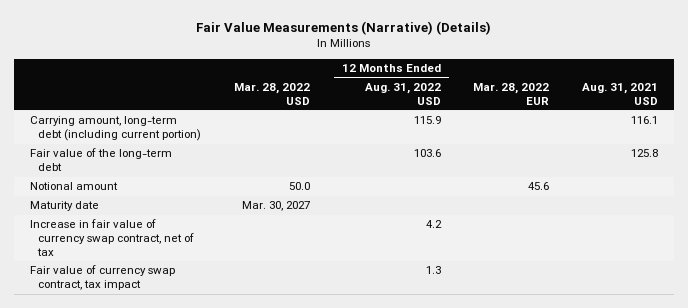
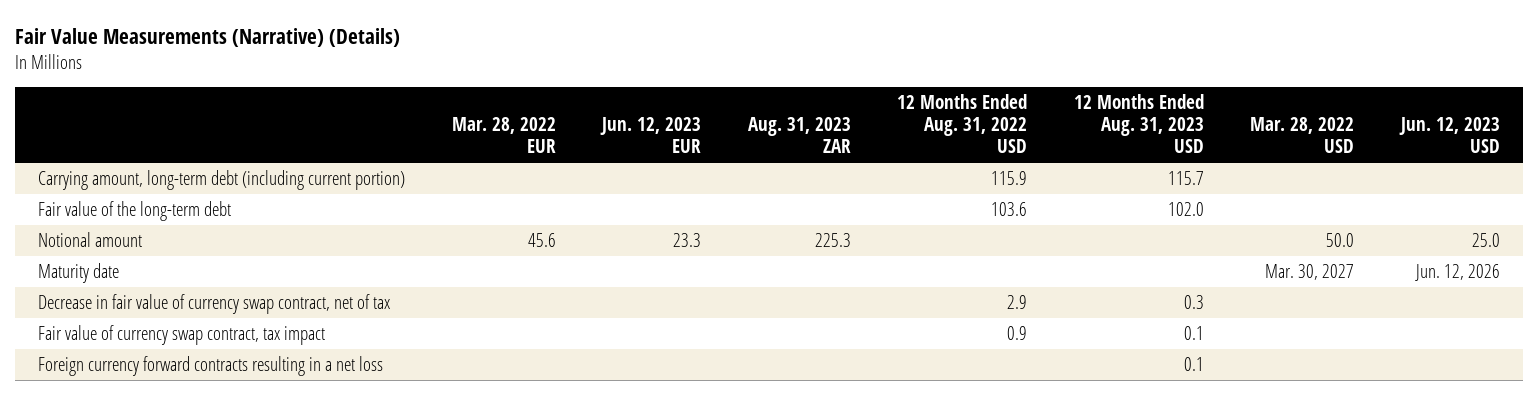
- | Mar. 28, 2022 USD | 12 Months Ended Aug. 31, 2022 USD | Mar. 28, 2022 EUR | Aug. 31, 2021 USD
+ | Mar. 28, 2022 EUR | Jun. 12, 2023 EUR | Aug. 31, 2023 ZAR | 12 Months Ended Aug. 31, 2022 USD | 12 Months Ended Aug. 31, 2023 USD | Mar. 28, 2022 USD | Jun. 12, 2023 USD
- Increase in fair value of currency swap contract, net of tax | | 4.2 | |
- Fair value of currency swap contract, tax impact | | 1.3 | |
+ Decrease in fair value of currency swap contract, net of tax | | | | 2.9 | 0.3 | |
+ Fair value of currency swap contract, tax impact | | | | 0.9 | 0.1 | |
+ Foreign currency forward contracts resulting in a net loss | | | | | 0.1 | |

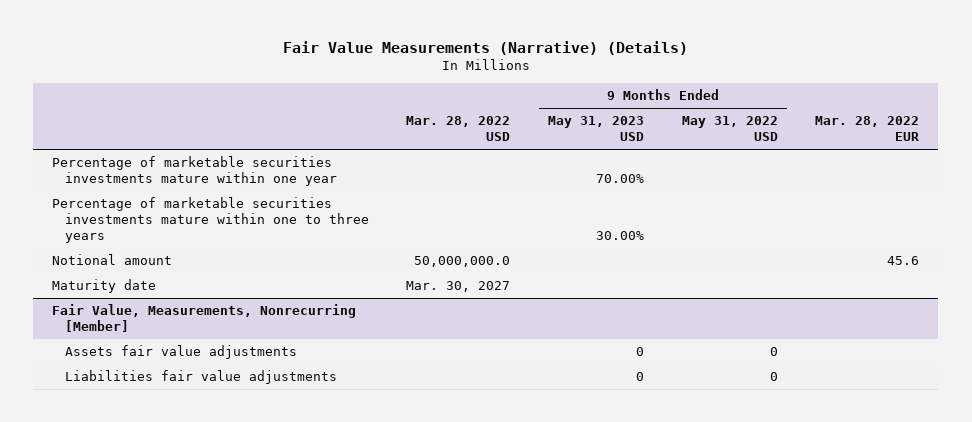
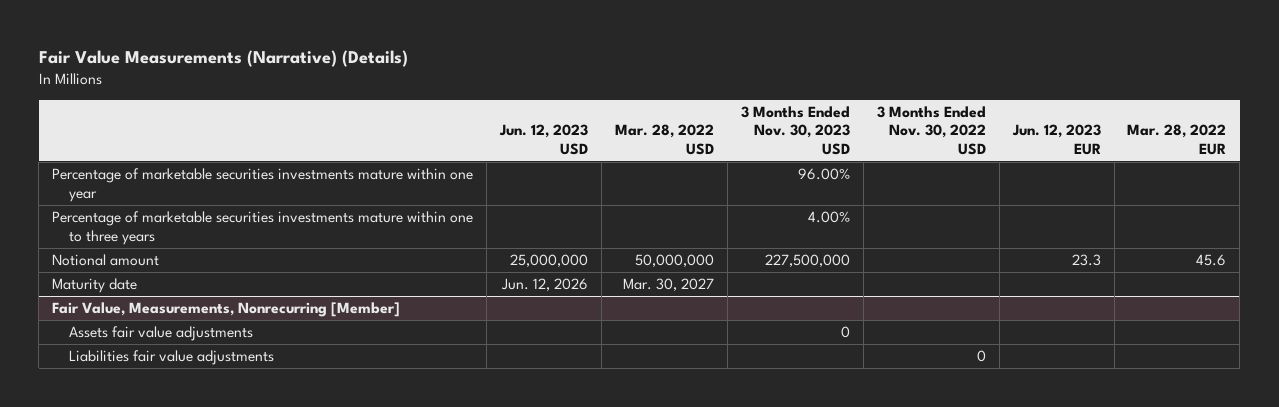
- | Mar. 28, 2022 USD | 9 Months Ended May 31, 2023 USD | 9 Months Ended May 31, 2022 USD | Mar. 28, 2022 EUR
+ | Jun. 12, 2023 USD | Mar. 28, 2022 USD | 3 Months Ended Nov. 30, 2023 USD | 3 Months Ended Nov. 30, 2022 USD | Jun. 12, 2023 EUR | Mar. 28, 2022 EUR
- Notional amount | 50,000,000.0 | | | 45.6
+ Notional amount | 25,000,000 | 50,000,000 | 227,500,000 | | 23.3 | 45.6

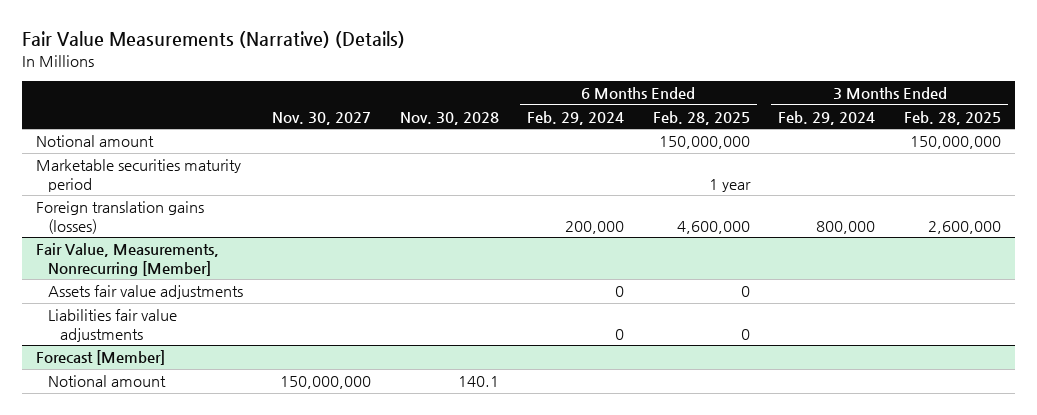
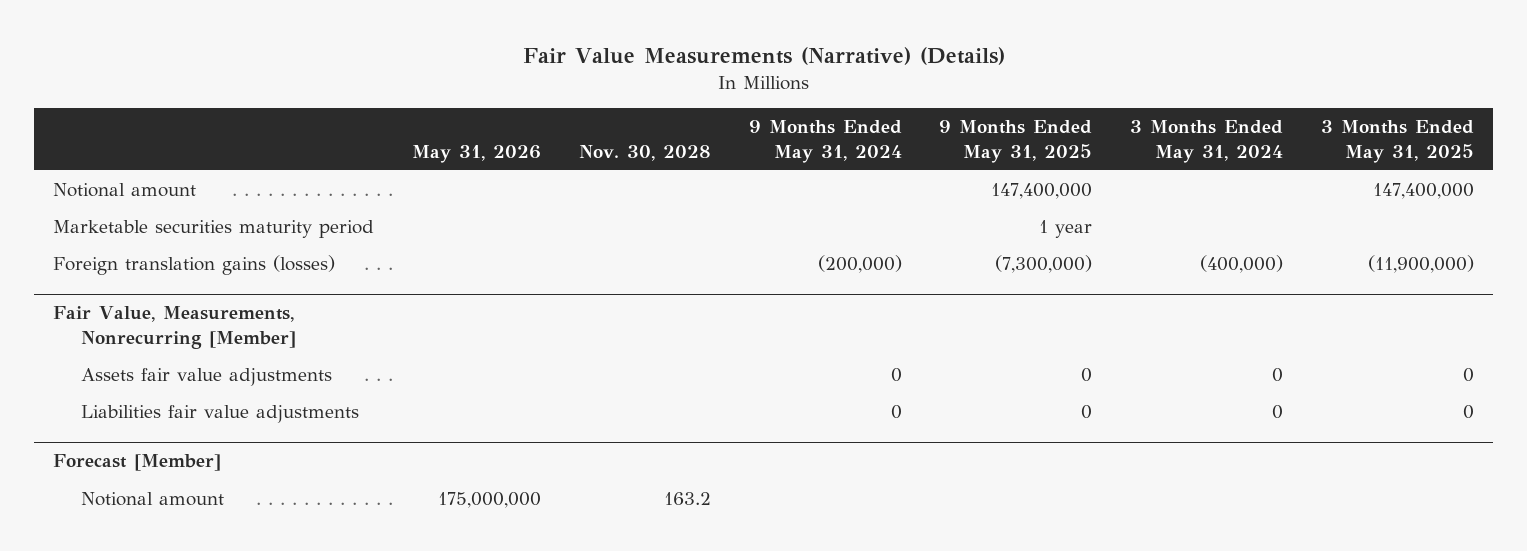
- | Nov. 30, 2027 | Nov. 30, 2028 | 6 Months Ended Feb. 29, 2024 | 6 Months Ended Feb. 28, 2025 | 3 Months Ended Feb. 29, 2024 | 3 Months Ended Feb. 28, 2025
+ | May 31, 2026 | Nov. 30, 2028 | 9 Months Ended May 31, 2024 | 9 Months Ended May 31, 2025 | 3 Months Ended May 31, 2024 | 3 Months Ended May 31, 2025
@ Forecast [Member]
- Notional amount | 150,000,000 | 140.1 | | | |
+ Notional amount | 175,000,000 | 163.2 | | | |

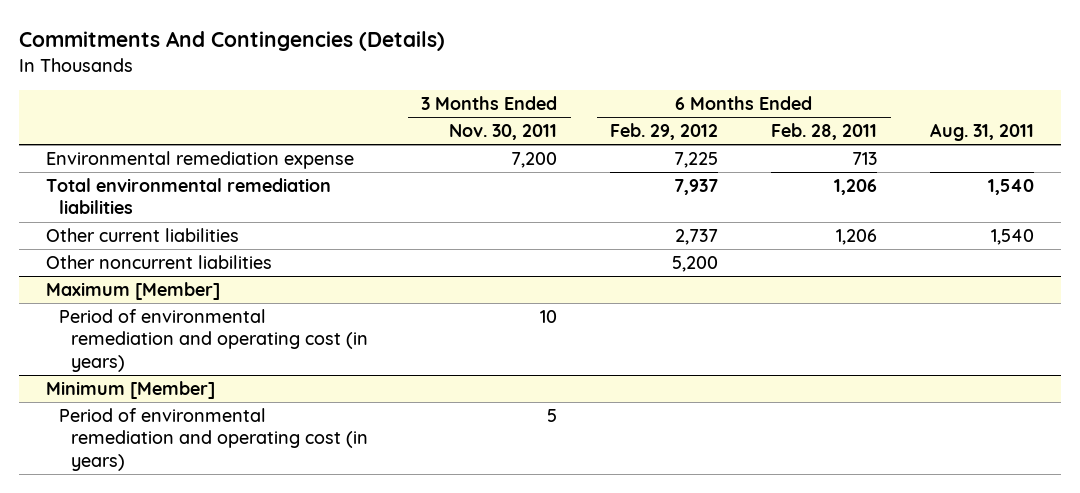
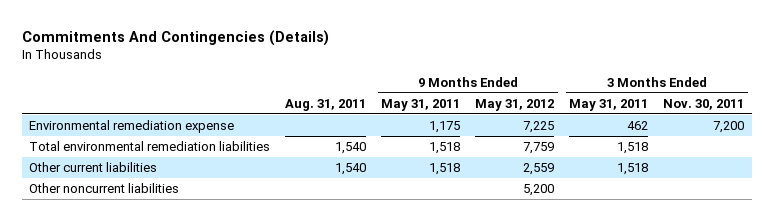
- | 3 Months Ended Nov. 30, 2011 | 6 Months Ended Feb. 29, 2012 | 6 Months Ended Feb. 28, 2011 | Aug. 31, 2011
+ | Aug. 31, 2011 | 9 Months Ended May 31, 2011 | 9 Months Ended May 31, 2012 | 3 Months Ended May 31, 2011 | 3 Months Ended Nov. 30, 2011
- Maximum [Member]
- Period of environmental remediation and operating cost (in years) | 10 | | |
- Minimum [Member]
- Period of environmental remediation and operating cost (in years) | 5 | | |

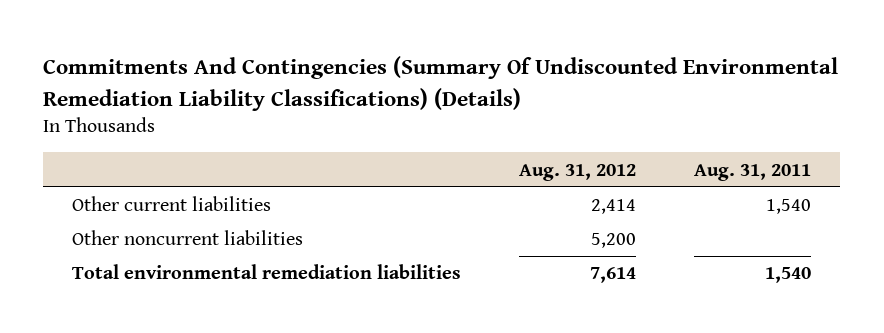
- Commitments And Contingencies (Details)
+ Commitments And Contingencies (Summary Of Undiscounted Environmental Remediation Liability Classifications) (Details)
- | Aug. 31, 2011 | 9 Months Ended May 31, 2011 | 9 Months Ended May 31, 2012 | 3 Months Ended May 31, 2011 | 3 Months Ended Nov. 30, 2011
+ | Aug. 31, 2012 | Aug. 31, 2011
- Environmental remediation expense | | 1,175 | 7,225 | 462 | 7,200
moved down: Total environmental remediation liabilities | 7,614 | 1,540

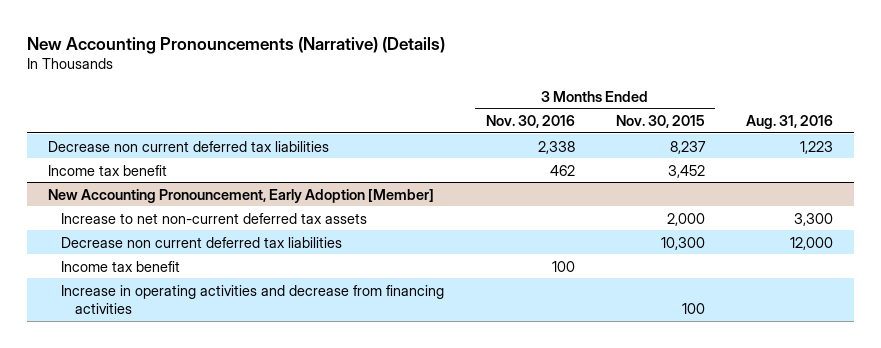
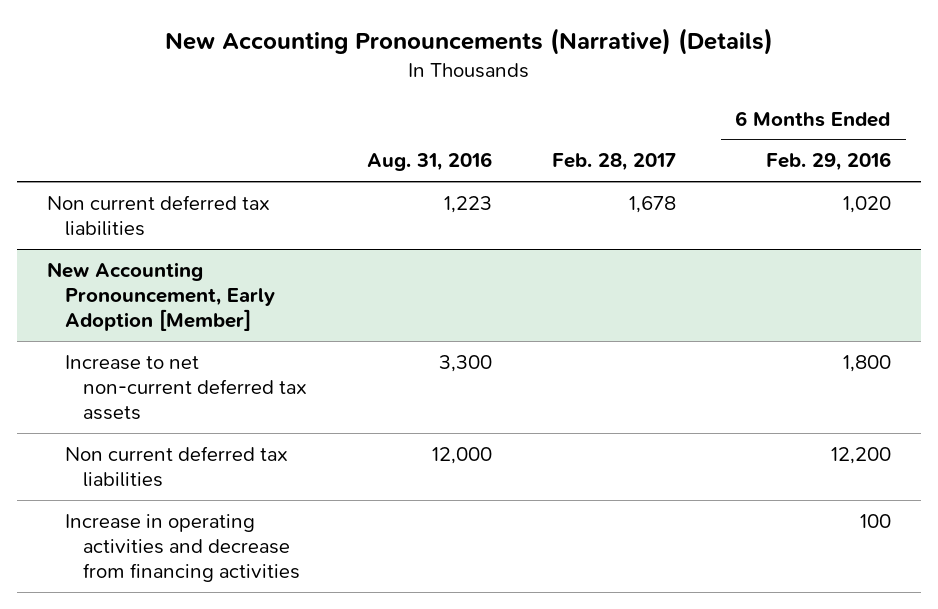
- | 3 Months Ended Nov. 30, 2016 | 3 Months Ended Nov. 30, 2015 | Aug. 31, 2016
+ | Aug. 31, 2016 | Feb. 28, 2017 | 6 Months Ended Feb. 29, 2016
- Decrease non current deferred tax liabilities | 2,338 | 8,237 | 1,223
- Income tax benefit | 462 | 3,452 |
+ Non current deferred tax liabilities | 1,223 | 1,678 | 1,020
@ New Accounting Pronouncement, Early Adoption [Member]
- Decrease non current deferred tax liabilities | | 10,300 | 12,000
- Income tax benefit | 100 | |
+ Non current deferred tax liabilities | 12,000 | | 12,200

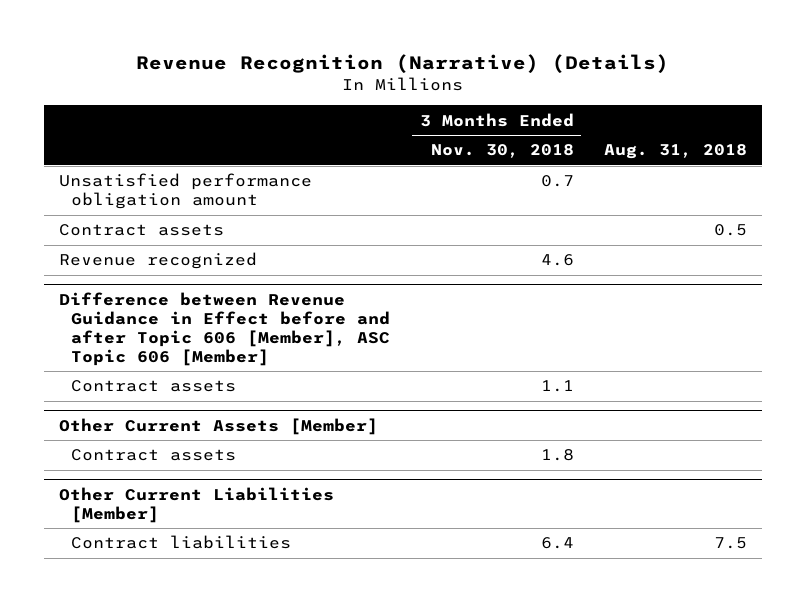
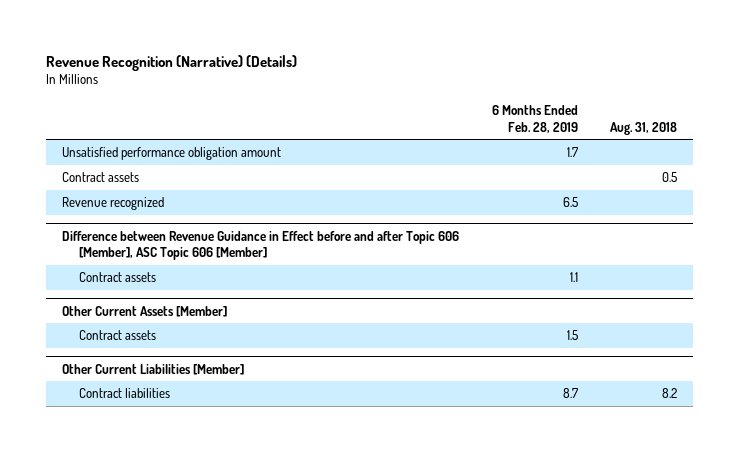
- | 3 Months Ended Nov. 30, 2018 | Aug. 31, 2018
+ | 6 Months Ended Feb. 28, 2019 | Aug. 31, 2018
@ Other Current Liabilities [Member]
- Contract liabilities | 6.4 | 7.5
+ Contract liabilities | 8.7 | 8.2

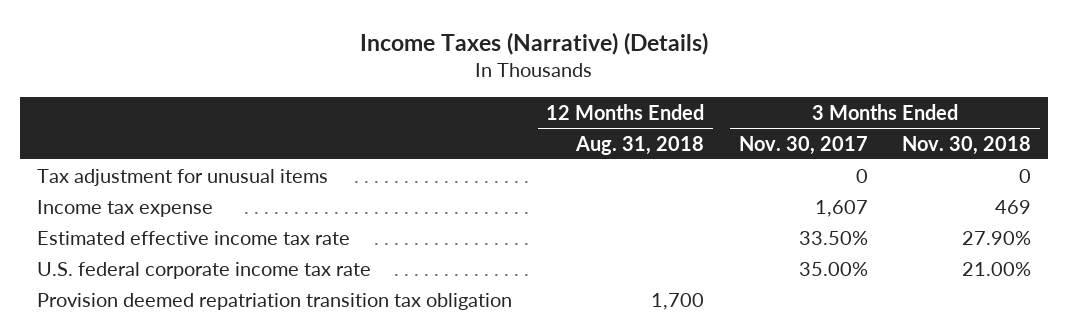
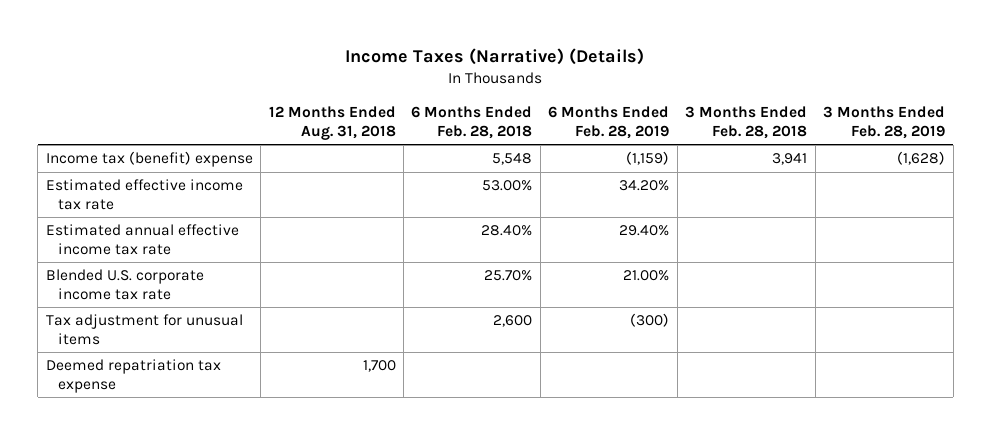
- | 12 Months Ended Aug. 31, 2018 | 3 Months Ended Nov. 30, 2017 | 3 Months Ended Nov. 30, 2018
+ | 12 Months Ended Aug. 31, 2018 | 6 Months Ended Feb. 28, 2018 | 6 Months Ended Feb. 28, 2019 | 3 Months Ended Feb. 28, 2018 | 3 Months Ended Feb. 28, 2019
- Income tax expense | | 1,607 | 469
+ Income tax (benefit) expense | | 5,548 | (1,159) | 3,941 | (1,628)
- U.S. federal corporate income tax rate | | 35.00% | 21.00%
- Provision deemed repatriation transition tax obligation | 1,700 | |
+ Estimated annual effective income tax rate | | 28.40% | 29.40% | |
+ Blended U.S. corporate income tax rate | | 25.70% | 21.00% | |
moved down: Tax adjustment for unusual items | | 2,600 | (300) | |
+ Deemed repatriation tax expense | 1,700 | | | |

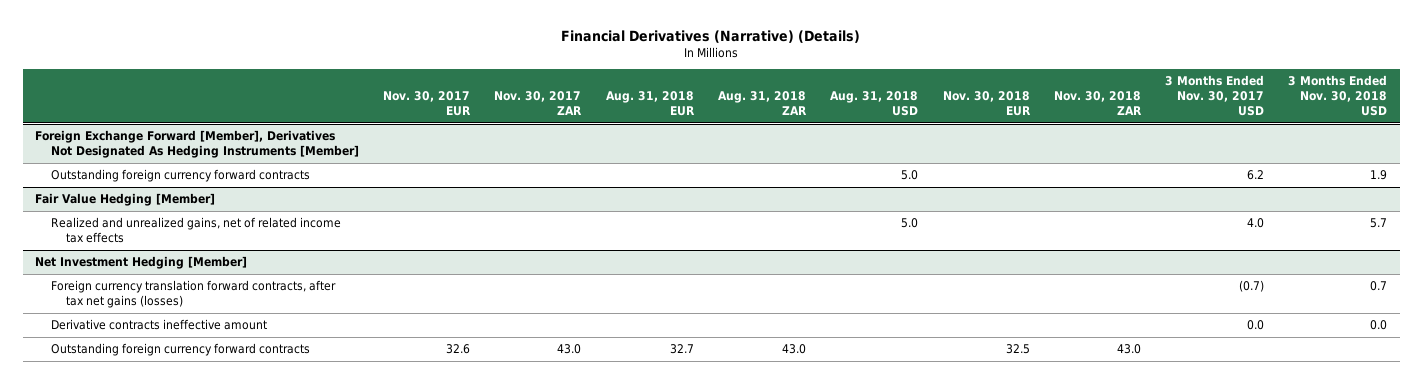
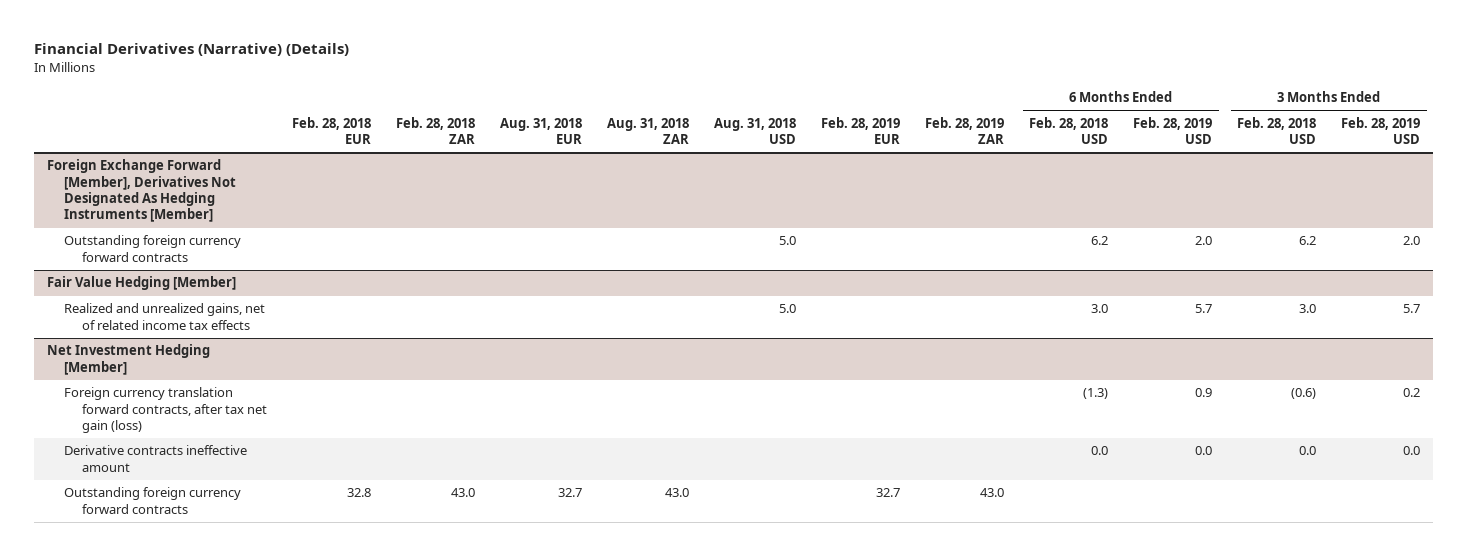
- | Nov. 30, 2017 EUR | Nov. 30, 2017 ZAR | Aug. 31, 2018 EUR | Aug. 31, 2018 ZAR | Aug. 31, 2018 USD | Nov. 30, 2018 EUR | Nov. 30, 2018 ZAR | 3 Months Ended Nov. 30, 2017 USD | 3 Months Ended Nov. 30, 2018 USD
+ | Feb. 28, 2018 EUR | Feb. 28, 2018 ZAR | Aug. 31, 2018 EUR | Aug. 31, 2018 ZAR | Aug. 31, 2018 USD | Feb. 28, 2019 EUR | Feb. 28, 2019 ZAR | 6 Months Ended Feb. 28, 2018 USD | 6 Months Ended Feb. 28, 2019 USD | 3 Months Ended Feb. 28, 2018 USD | 3 Months Ended Feb. 28, 2019 USD
@ Net Investment Hedging [Member]
- Foreign currency translation forward contracts, after tax net gains (losses) | | | | | | | | (0.7) | 0.7
+ Foreign currency translation forward contracts, after tax net gain (loss) | | | | | | | | (1.3) | 0.9 | (0.6) | 0.2

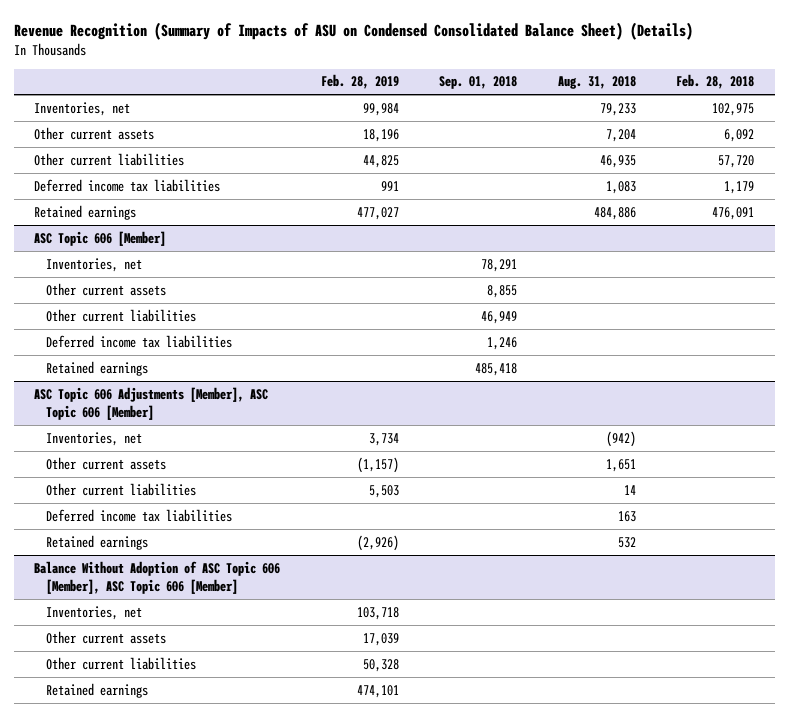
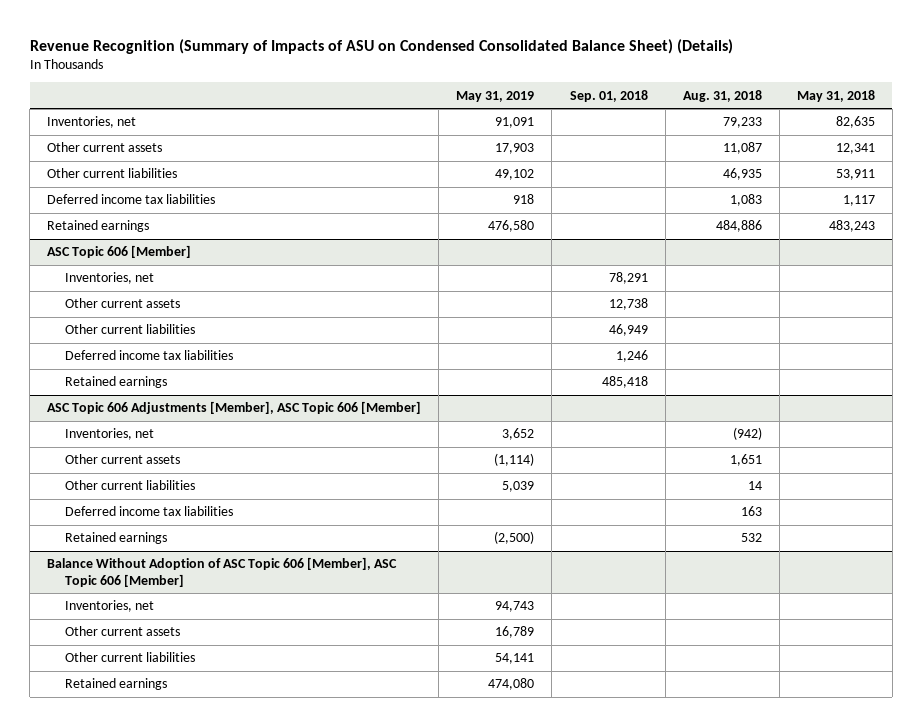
- | Feb. 28, 2019 | Sep. 01, 2018 | Aug. 31, 2018 | Feb. 28, 2018
+ | May 31, 2019 | Sep. 01, 2018 | Aug. 31, 2018 | May 31, 2018
- Other current assets | 18,196 | | 7,204 | 6,092
+ Other current assets | 17,903 | | 11,087 | 12,341
@ ASC Topic 606 [Member]
- Other current assets | | 8,855 | |
+ Other current assets | | 12,738 | |

